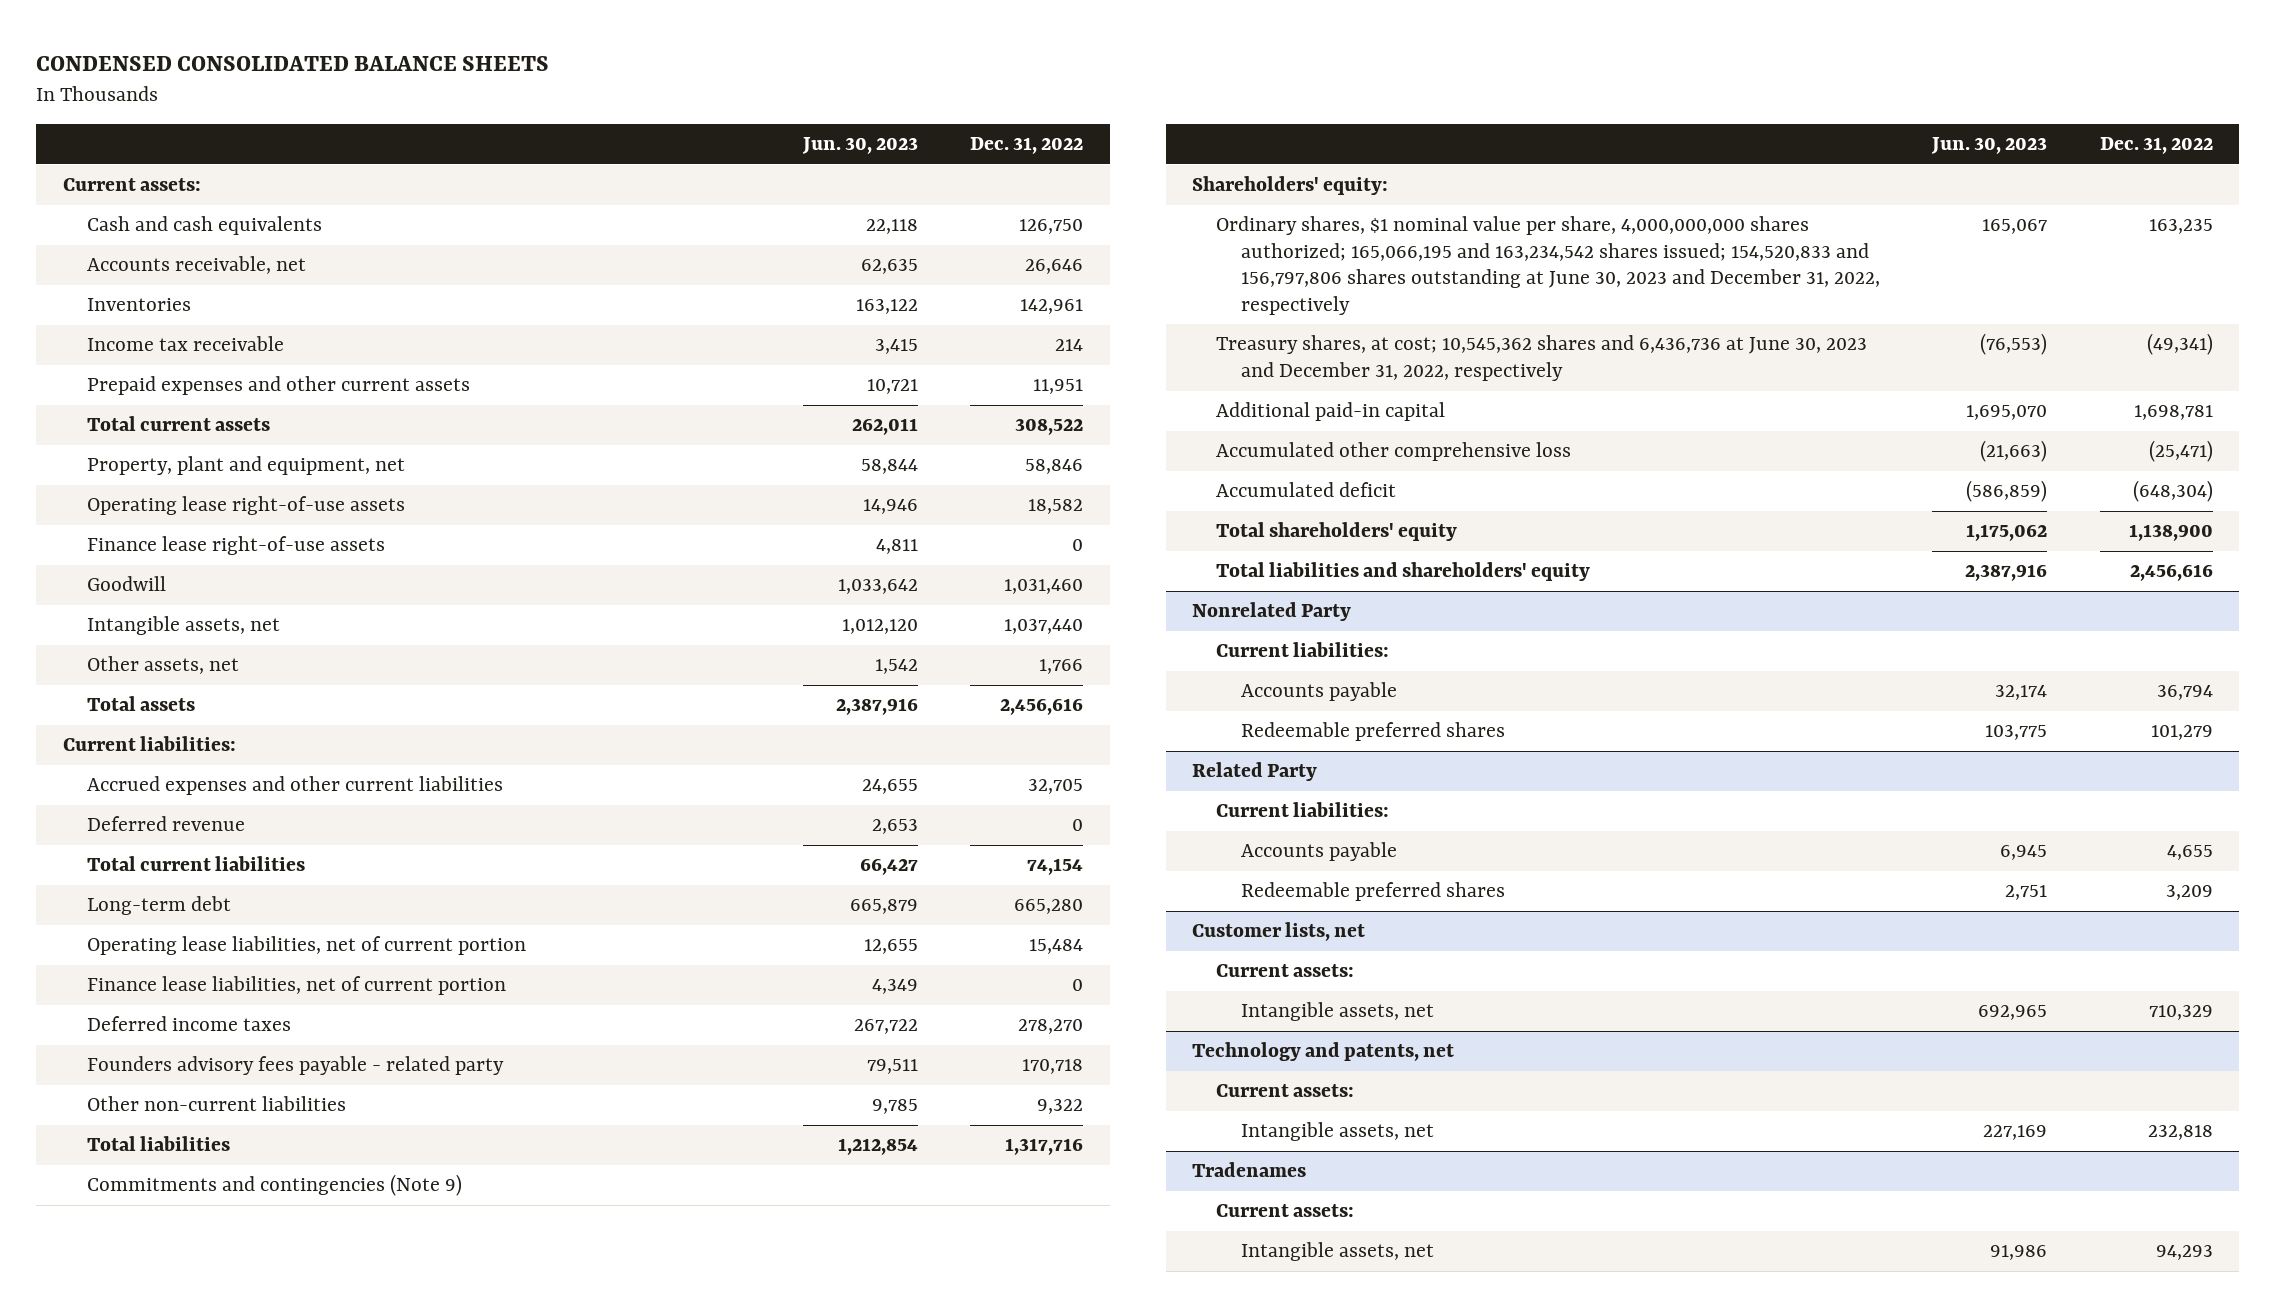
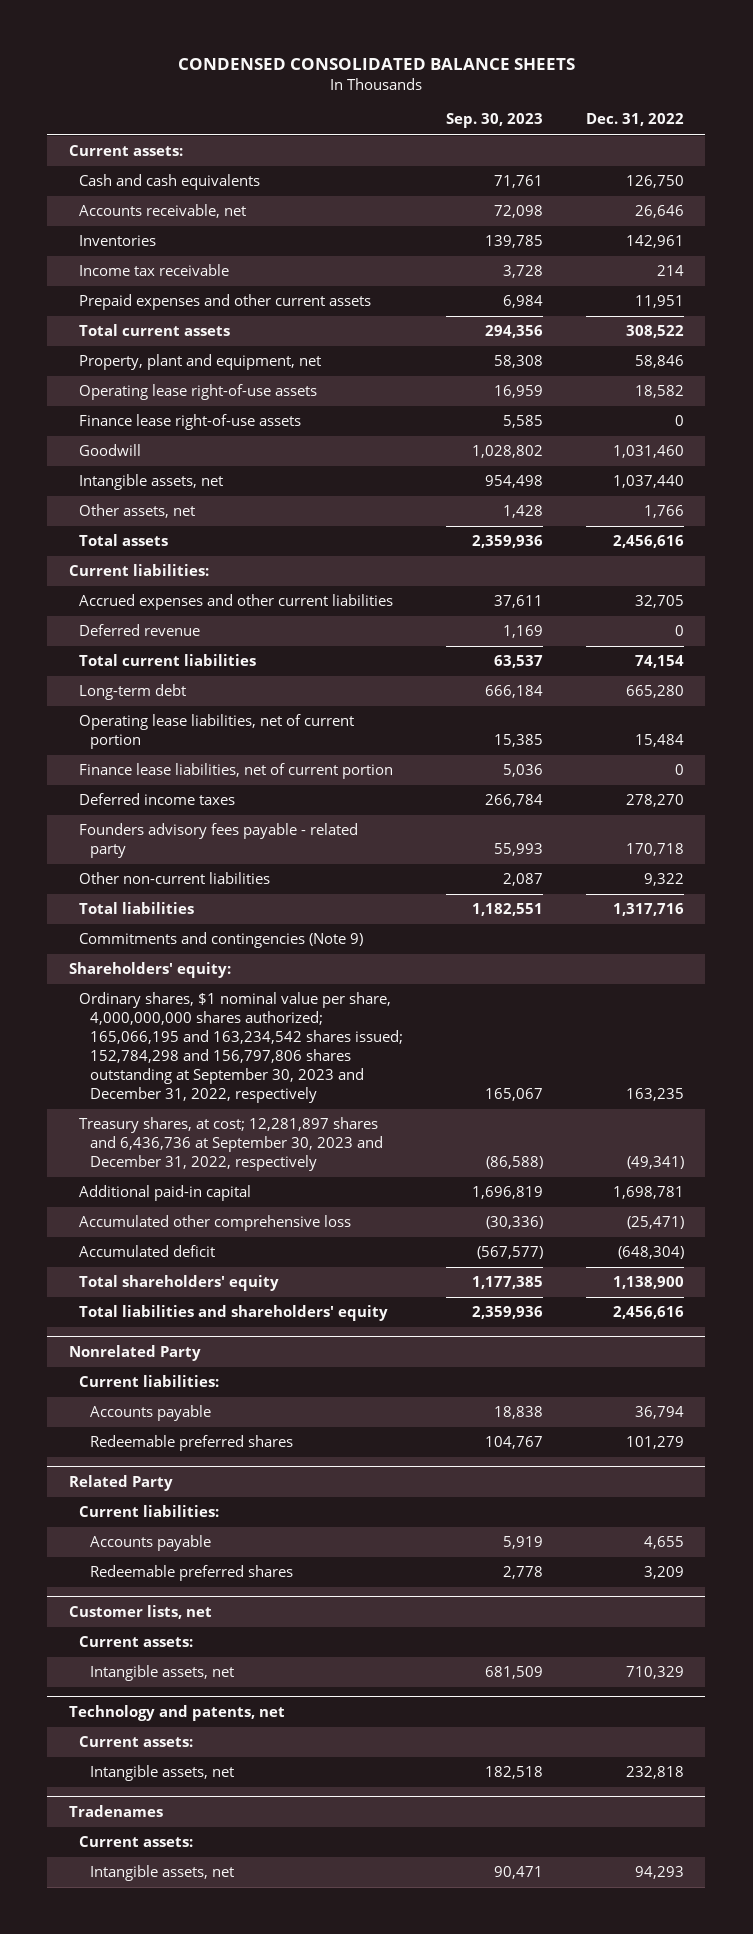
- | Jun. 30, 2023 | Dec. 31, 2022
+ | Sep. 30, 2023 | Dec. 31, 2022
- Ordinary shares, $1 nominal value per share, 4,000,000,000 shares authorized; 165,066,195 and 163,234,542 shares issued; 154,520,833 and 156,797,806 shares outstanding at June 30, 2023 and December 31, 2022, respectively | 165,067 | 163,235
- Treasury shares, at cost; 10,545,362 shares and 6,436,736 at June 30, 2023 and December 31, 2022, respectively | (76,553) | (49,341)
+ Ordinary shares, $1 nominal value per share, 4,000,000,000 shares authorized; 165,066,195 and 163,234,542 shares issued; 152,784,298 and 156,797,806 shares outstanding at September 30, 2023 and December 31, 2022, respectively | 165,067 | 163,235
+ Treasury shares, at cost; 12,281,897 shares and 6,436,736 at September 30, 2023 and December 31, 2022, respectively | (86,588) | (49,341)

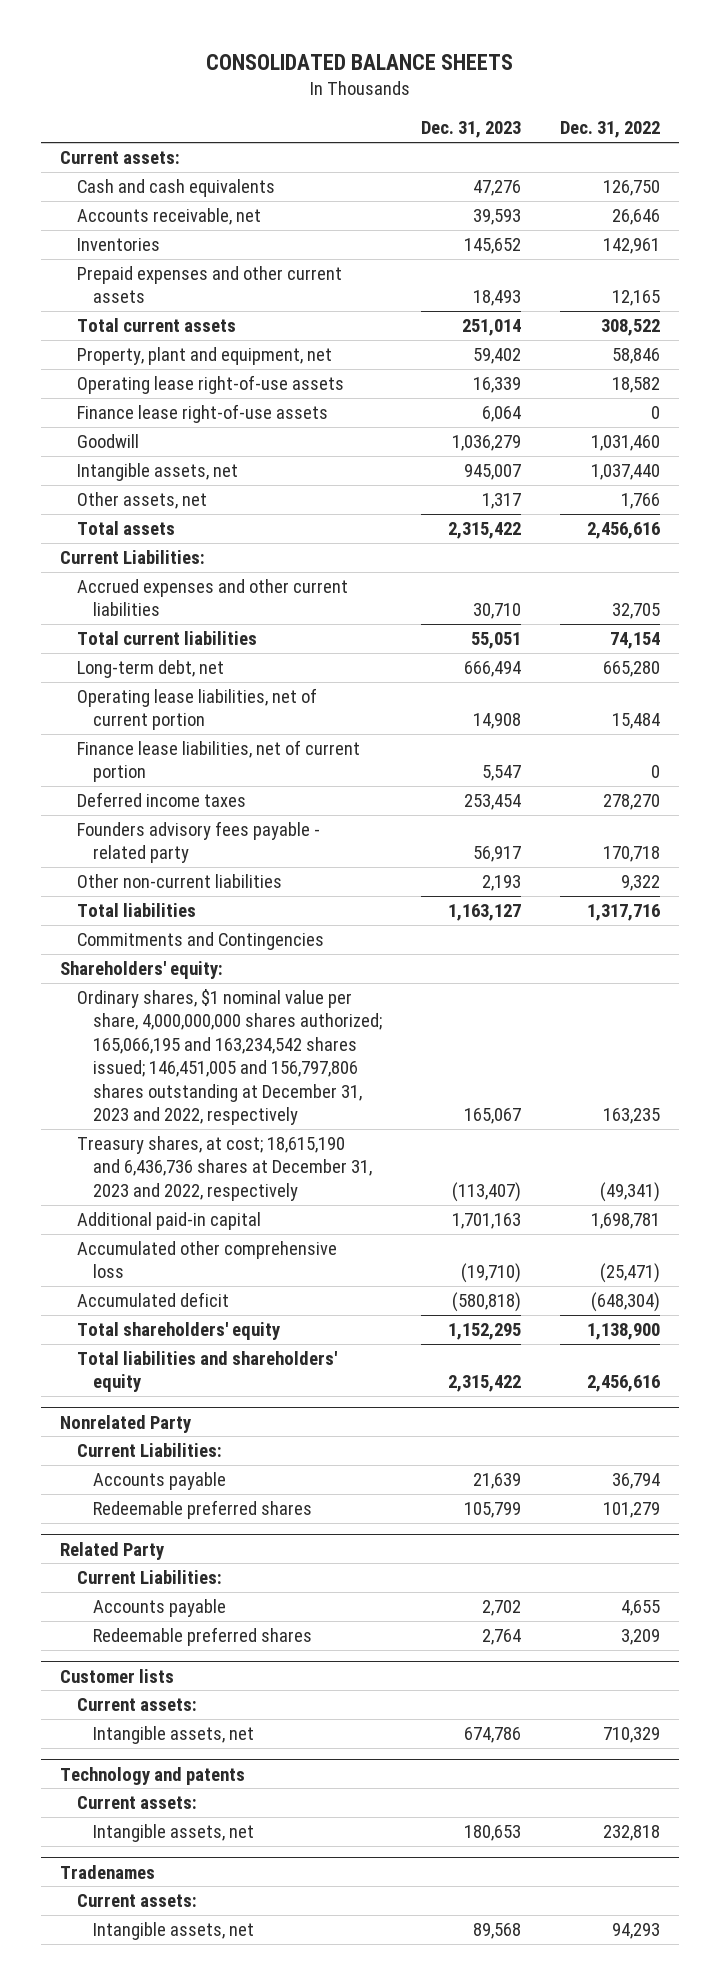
- CONDENSED CONSOLIDATED BALANCE SHEETS
+ CONSOLIDATED BALANCE SHEETS
- | Sep. 30, 2023 | Dec. 31, 2022
+ | Dec. 31, 2023 | Dec. 31, 2022
- Income tax receivable | 3,728 | 214
- Prepaid expenses and other current assets | 6,984 | 11,951
+ Prepaid expenses and other current assets | 18,493 | 12,165
- Current liabilities:
+ Current Liabilities:
- Deferred revenue | 1,169 | 0
- Long-term debt | 666,184 | 665,280
+ Long-term debt, net | 666,494 | 665,280
- Commitments and contingencies (Note 9)
+ Commitments and Contingencies
- Ordinary shares, $1 nominal value per share, 4,000,000,000 shares authorized; 165,066,195 and 163,234,542 shares issued; 152,784,298 and 156,797,806 shares outstanding at September 30, 2023 and December 31, 2022, respectively | 165,067 | 163,235
- Treasury shares, at cost; 12,281,897 shares and 6,436,736 at September 30, 2023 and December 31, 2022, respectively | (86,588) | (49,341)
+ Ordinary shares, $1 nominal value per share, 4,000,000,000 shares authorized; 165,066,195 and 163,234,542 shares issued; 146,451,005 and 156,797,806 shares outstanding at December 31, 2023 and 2022, respectively | 165,067 | 163,235
+ Treasury shares, at cost; 18,615,190 and 6,436,736 shares at December 31, 2023 and 2022, respectively | (113,407) | (49,341)
@ Nonrelated Party
- Current liabilities:
+ Current Liabilities:
@ Related Party
- Current liabilities:
+ Current Liabilities:
- Customer lists, net
+ Customer lists
- Technology and patents, net
+ Technology and patents

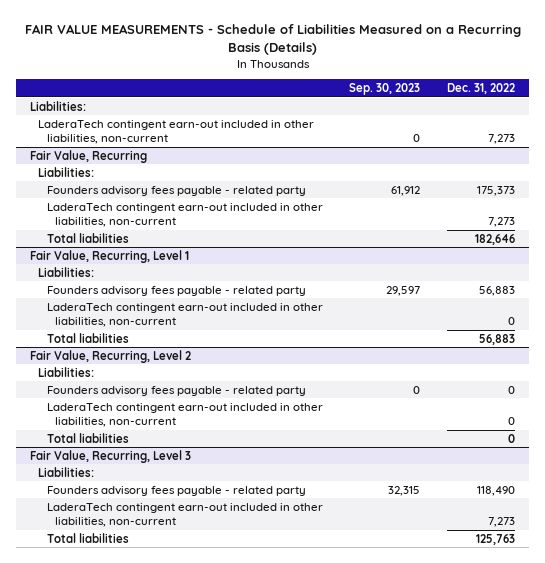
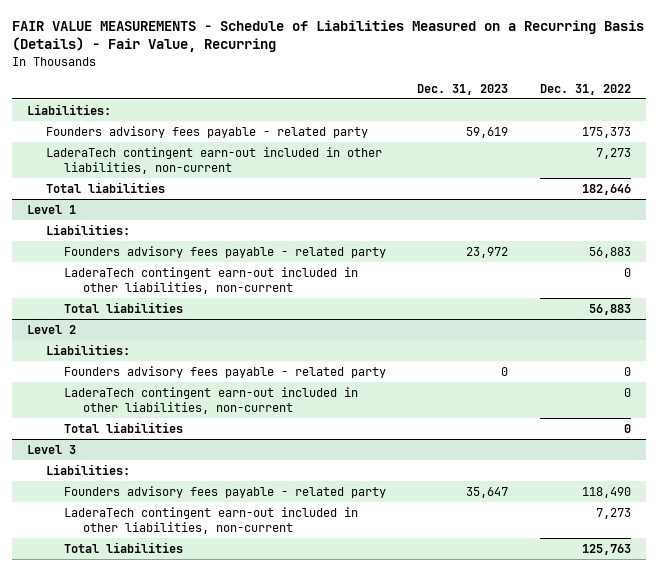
- FAIR VALUE MEASUREMENTS - Schedule of Liabilities Measured on a Recurring Basis (Details)
+ FAIR VALUE MEASUREMENTS - Schedule of Liabilities Measured on a Recurring Basis (Details) - Fair Value, Recurring
- | Sep. 30, 2023 | Dec. 31, 2022
+ | Dec. 31, 2023 | Dec. 31, 2022
- LaderaTech contingent earn-out included in other liabilities, non-current | 0 | 7,273
- Fair Value, Recurring
- Liabilities:
- Fair Value, Recurring, Level 1
+ Level 1
- Fair Value, Recurring, Level 2
+ Level 2
- Fair Value, Recurring, Level 3
+ Level 3

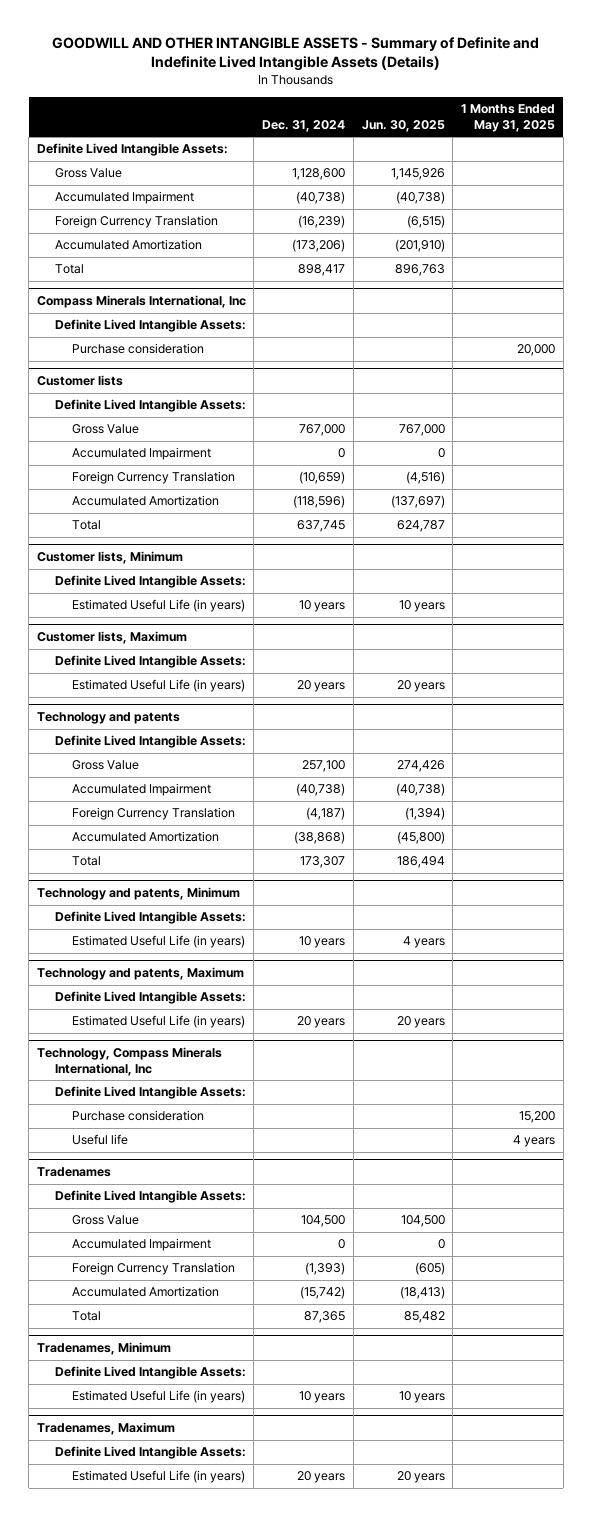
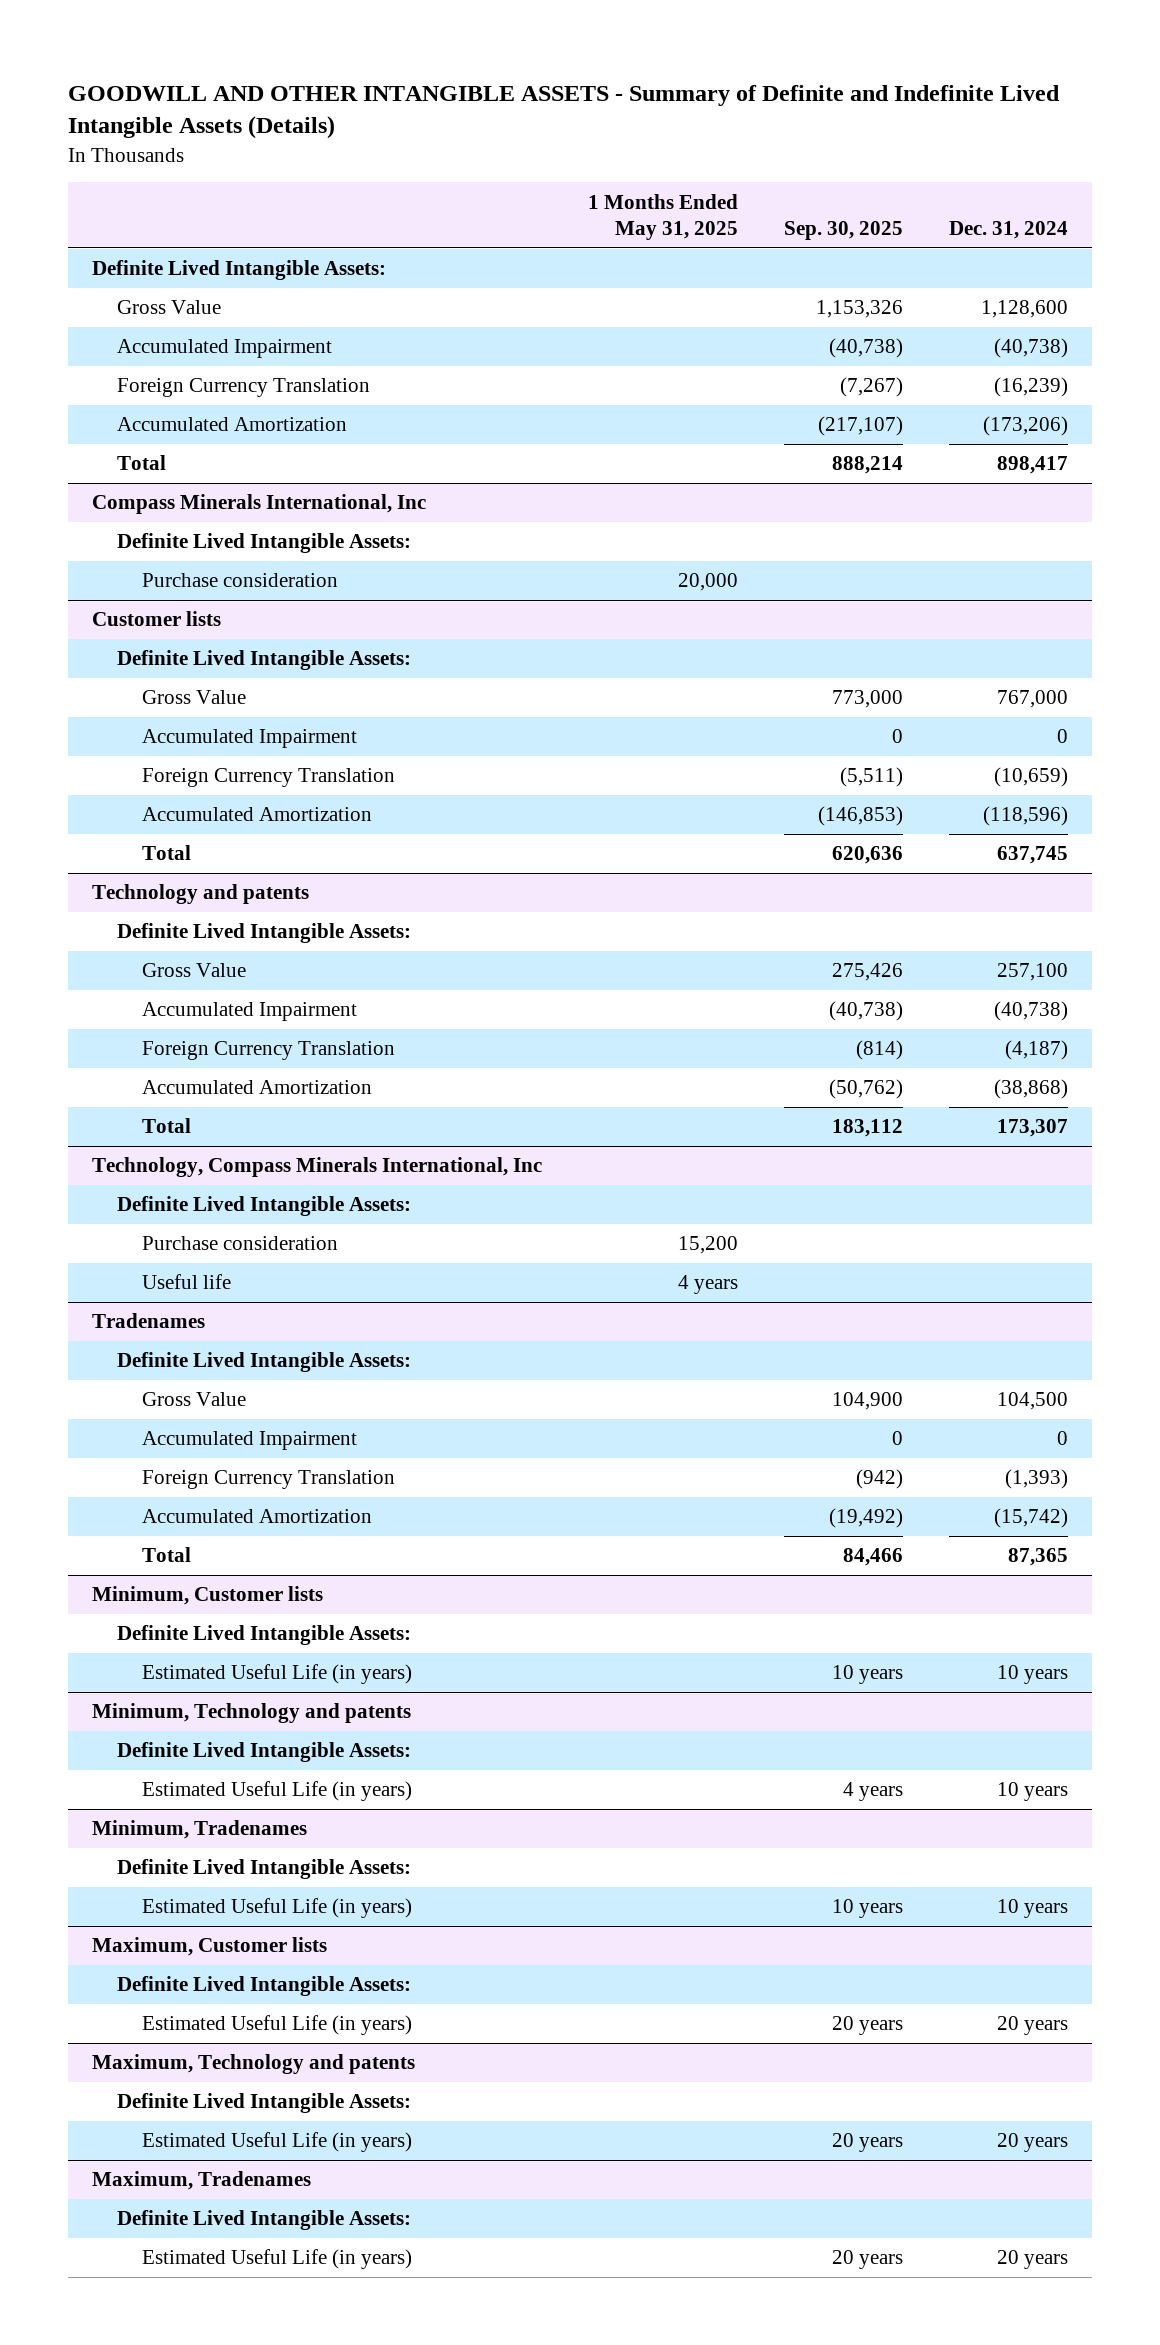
- | Dec. 31, 2024 | Jun. 30, 2025 | 1 Months Ended May 31, 2025
+ | 1 Months Ended May 31, 2025 | Sep. 30, 2025 | Dec. 31, 2024
- Customer lists, Minimum
- Definite Lived Intangible Assets:
- Estimated Useful Life (in years) | 10 years | 10 years |
- Customer lists, Maximum
- Definite Lived Intangible Assets:
- Estimated Useful Life (in years) | 20 years | 20 years |
- Technology and patents, Minimum
- Definite Lived Intangible Assets:
- Estimated Useful Life (in years) | 10 years | 4 years |
- Technology and patents, Maximum
- Definite Lived Intangible Assets:
- Estimated Useful Life (in years) | 20 years | 20 years |
- Tradenames, Minimum
+ Minimum, Customer lists
- Tradenames, Maximum
+ Minimum, Technology and patents
+ Estimated Useful Life (in years) | | 4 years | 10 years
+ Minimum, Tradenames
+ Definite Lived Intangible Assets:
+ Estimated Useful Life (in years) | | 10 years | 10 years
+ Maximum, Customer lists
+ Definite Lived Intangible Assets:
+ Maximum, Technology and patents
+ Definite Lived Intangible Assets:
+ Estimated Useful Life (in years) | | 20 years | 20 years
+ Maximum, Tradenames
+ Definite Lived Intangible Assets:
+ Estimated Useful Life (in years) | | 20 years | 20 years

